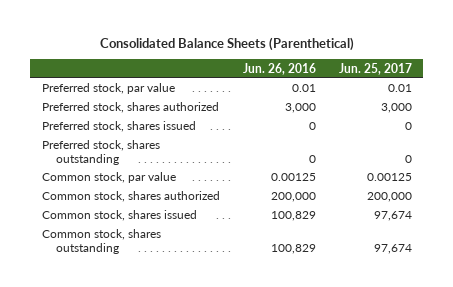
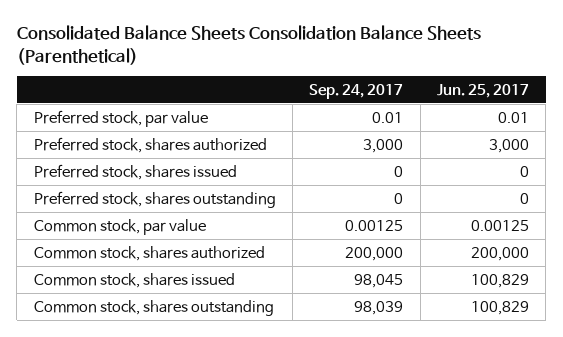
- Consolidated Balance Sheets (Parenthetical)
+ Consolidated Balance Sheets Consolidation Balance Sheets (Parenthetical)
- | Jun. 26, 2016 | Jun. 25, 2017
+ | Sep. 24, 2017 | Jun. 25, 2017
- Common stock, shares issued | 100,829 | 97,674
- Common stock, shares outstanding | 100,829 | 97,674
+ Common stock, shares issued | 98,045 | 100,829
+ Common stock, shares outstanding | 98,039 | 100,829

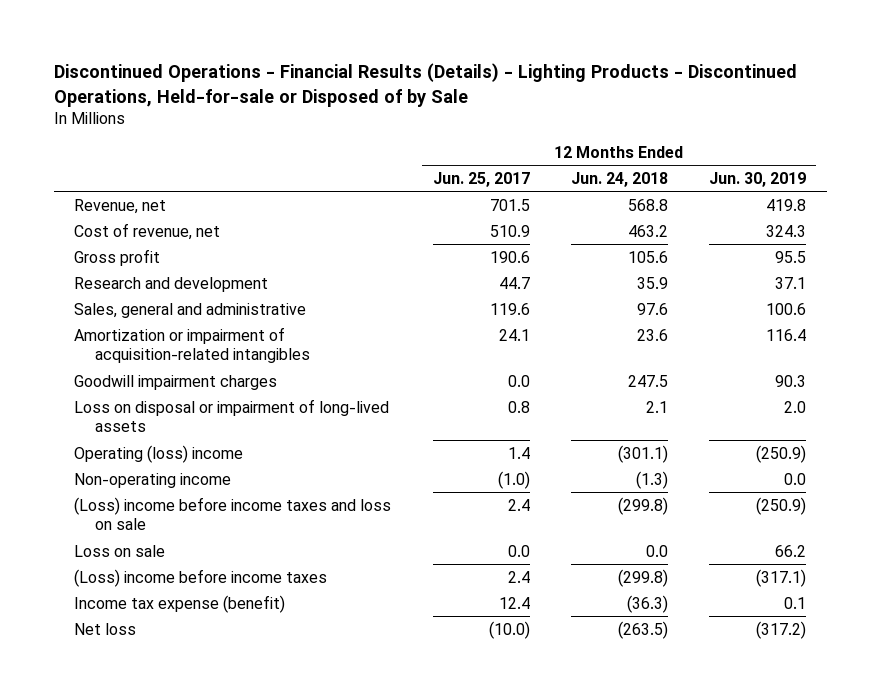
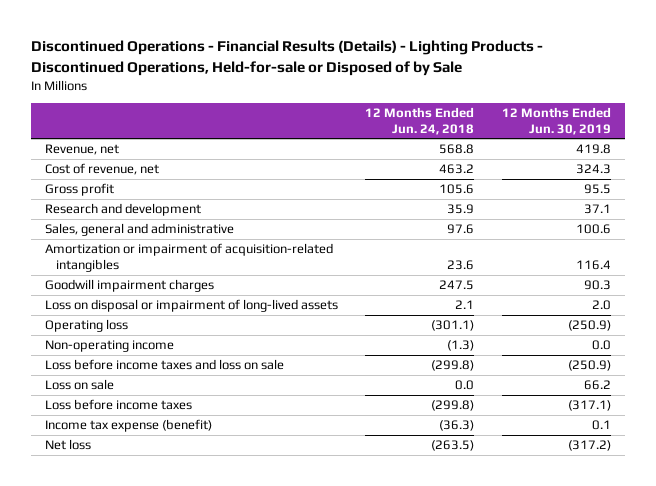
- | 12 Months Ended Jun. 25, 2017 | 12 Months Ended Jun. 24, 2018 | 12 Months Ended Jun. 30, 2019
+ | 12 Months Ended Jun. 24, 2018 | 12 Months Ended Jun. 30, 2019
- Operating (loss) income | 1.4 | (301.1) | (250.9)
+ Operating loss | (301.1) | (250.9)
- (Loss) income before income taxes and loss on sale | 2.4 | (299.8) | (250.9)
+ Loss before income taxes and loss on sale | (299.8) | (250.9)
- (Loss) income before income taxes | 2.4 | (299.8) | (317.1)
+ Loss before income taxes | (299.8) | (317.1)

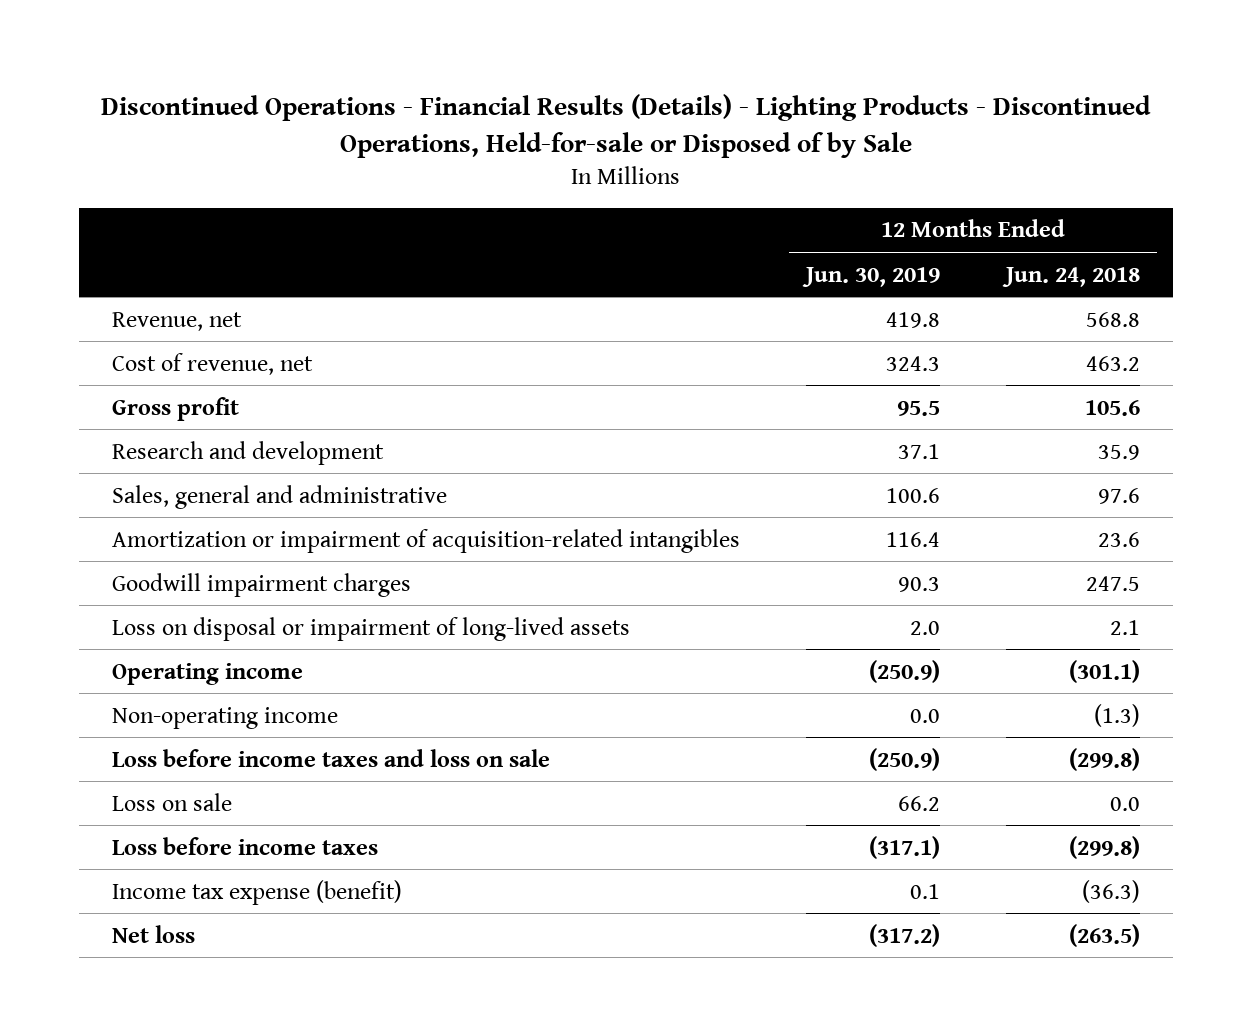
- | 12 Months Ended Jun. 24, 2018 | 12 Months Ended Jun. 30, 2019
+ | 12 Months Ended Jun. 30, 2019 | 12 Months Ended Jun. 24, 2018
- Operating loss | (301.1) | (250.9)
+ Operating income | (250.9) | (301.1)

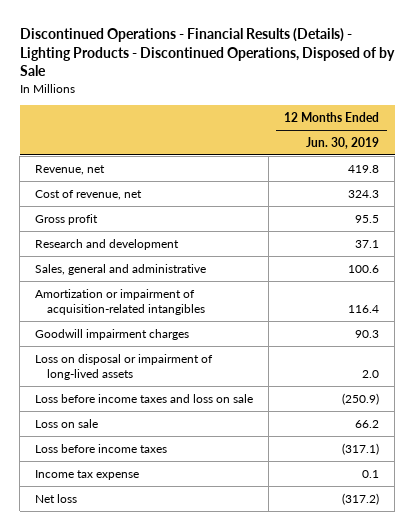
- Discontinued Operations - Financial Results (Details) - Lighting Products - Discontinued Operations, Held-for-sale or Disposed of by Sale
+ Discontinued Operations - Financial Results (Details) - Lighting Products - Discontinued Operations, Disposed of by Sale
- | 12 Months Ended Jun. 30, 2019 | 12 Months Ended Jun. 24, 2018
+ | 12 Months Ended Jun. 30, 2019
- Operating income | (250.9) | (301.1)
- Non-operating income | 0.0 | (1.3)
- Income tax expense (benefit) | 0.1 | (36.3)
+ Income tax expense | 0.1

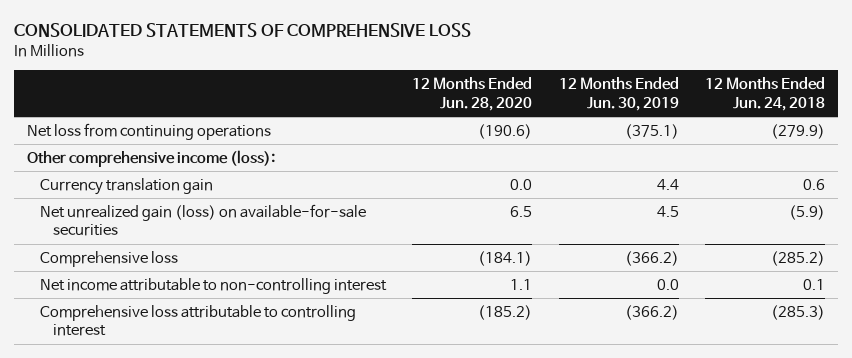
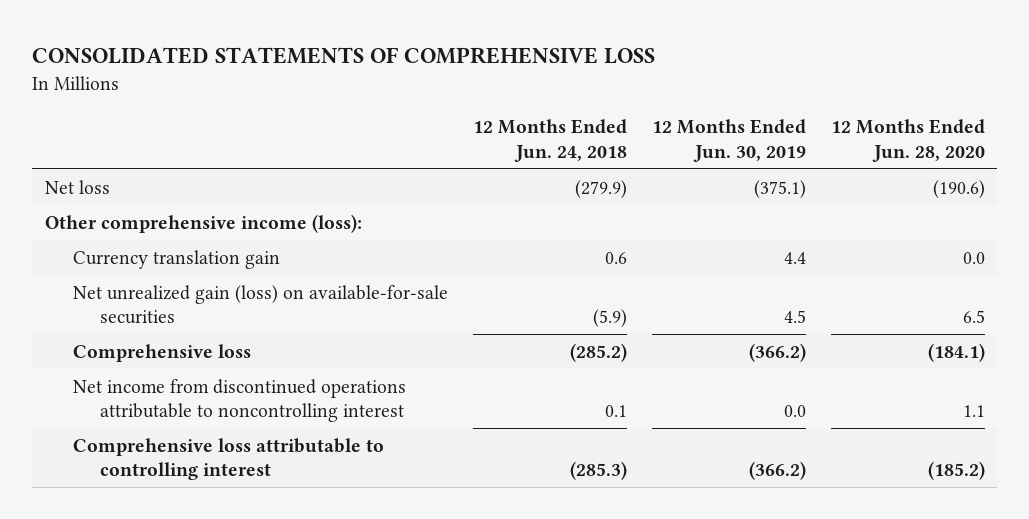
- | 12 Months Ended Jun. 28, 2020 | 12 Months Ended Jun. 30, 2019 | 12 Months Ended Jun. 24, 2018
+ | 12 Months Ended Jun. 24, 2018 | 12 Months Ended Jun. 30, 2019 | 12 Months Ended Jun. 28, 2020
- Net loss from continuing operations | (190.6) | (375.1) | (279.9)
+ Net loss | (279.9) | (375.1) | (190.6)
- Net income attributable to non-controlling interest | 1.1 | 0.0 | 0.1
+ Net income from discontinued operations attributable to noncontrolling interest | 0.1 | 0.0 | 1.1

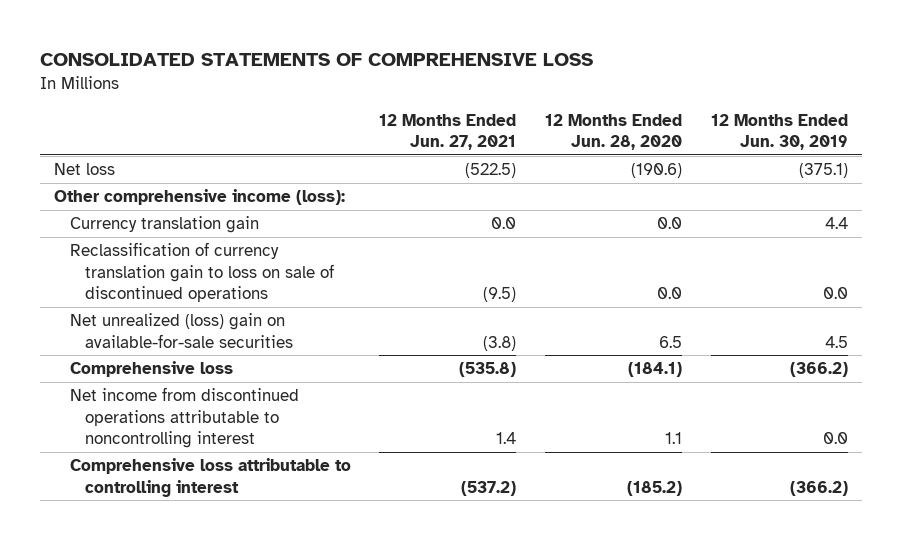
- | 12 Months Ended Jun. 24, 2018 | 12 Months Ended Jun. 30, 2019 | 12 Months Ended Jun. 28, 2020
+ | 12 Months Ended Jun. 27, 2021 | 12 Months Ended Jun. 28, 2020 | 12 Months Ended Jun. 30, 2019
- Net unrealized gain (loss) on available-for-sale securities | (5.9) | 4.5 | 6.5
+ Reclassification of currency translation gain to loss on sale of discontinued operations | (9.5) | 0.0 | 0.0
+ Net unrealized (loss) gain on available-for-sale securities | (3.8) | 6.5 | 4.5

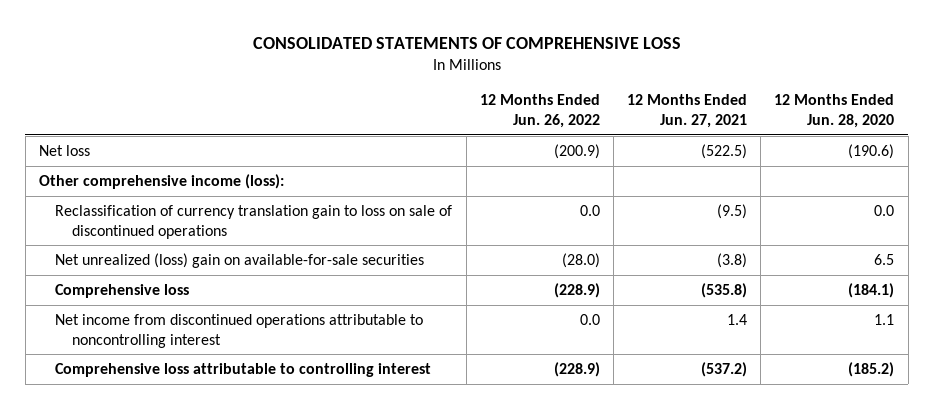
- | 12 Months Ended Jun. 27, 2021 | 12 Months Ended Jun. 28, 2020 | 12 Months Ended Jun. 30, 2019
+ | 12 Months Ended Jun. 26, 2022 | 12 Months Ended Jun. 27, 2021 | 12 Months Ended Jun. 28, 2020
- Currency translation gain | 0.0 | 0.0 | 4.4

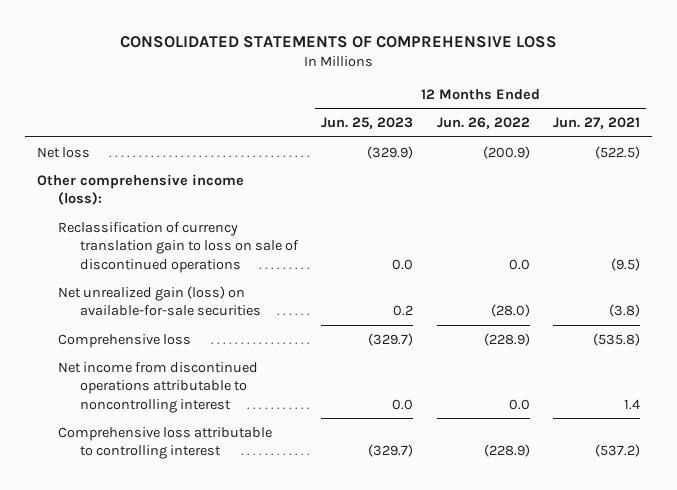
- | 12 Months Ended Jun. 26, 2022 | 12 Months Ended Jun. 27, 2021 | 12 Months Ended Jun. 28, 2020
+ | 12 Months Ended Jun. 25, 2023 | 12 Months Ended Jun. 26, 2022 | 12 Months Ended Jun. 27, 2021
- Net unrealized (loss) gain on available-for-sale securities | (28.0) | (3.8) | 6.5
+ Net unrealized gain (loss) on available-for-sale securities | 0.2 | (28.0) | (3.8)

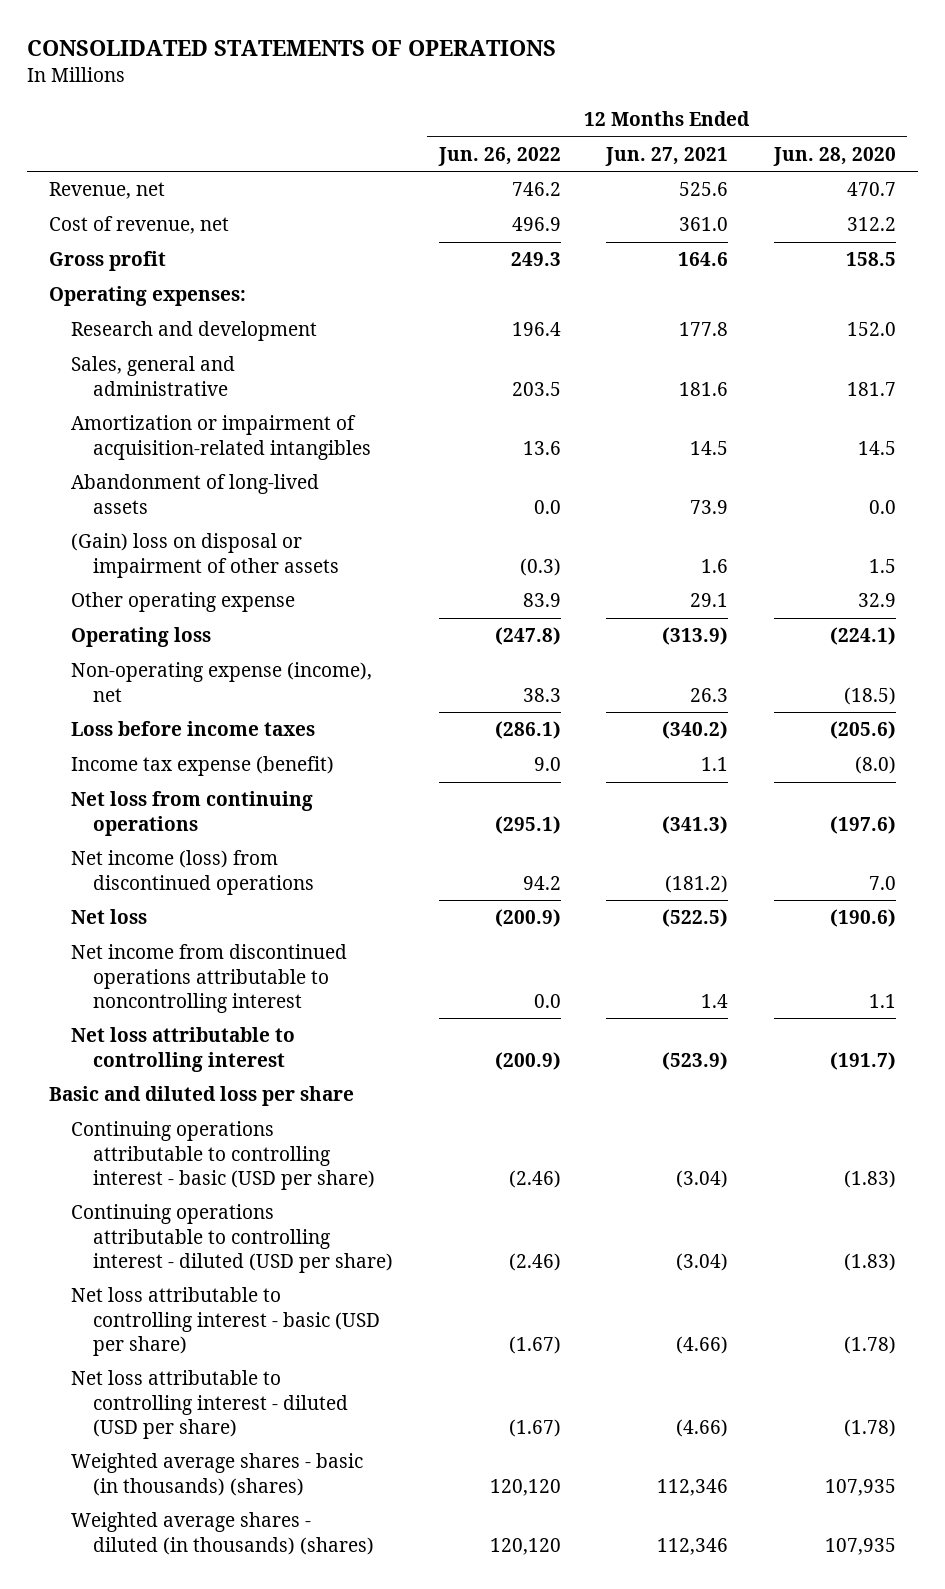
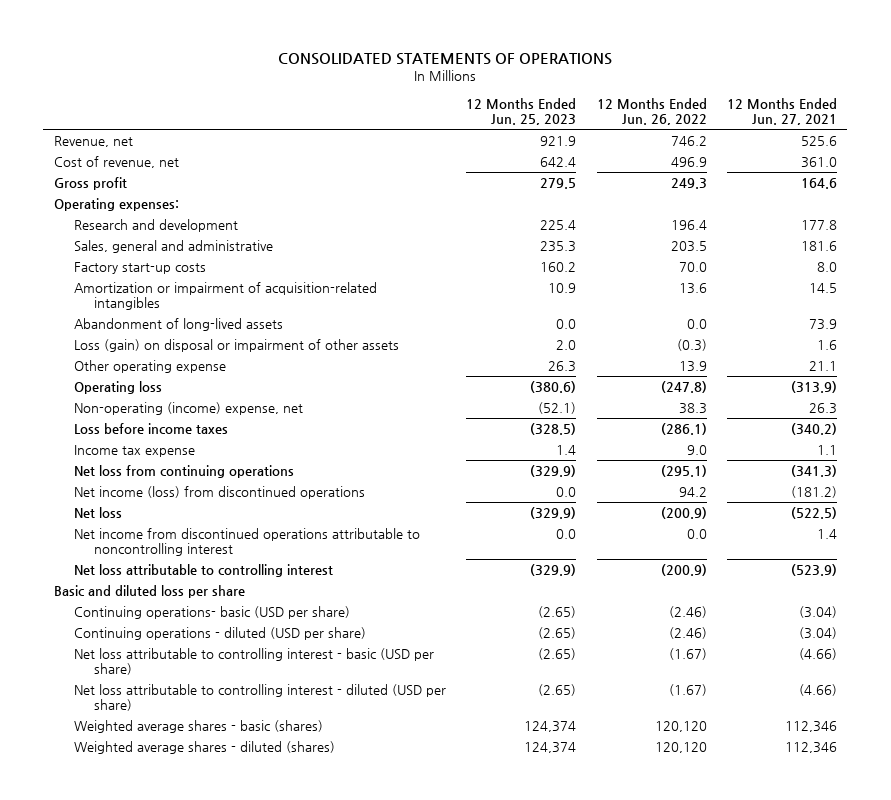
- | 12 Months Ended Jun. 26, 2022 | 12 Months Ended Jun. 27, 2021 | 12 Months Ended Jun. 28, 2020
+ | 12 Months Ended Jun. 25, 2023 | 12 Months Ended Jun. 26, 2022 | 12 Months Ended Jun. 27, 2021
+ Factory start-up costs | 160.2 | 70.0 | 8.0
- (Gain) loss on disposal or impairment of other assets | (0.3) | 1.6 | 1.5
- Other operating expense | 83.9 | 29.1 | 32.9
+ Loss (gain) on disposal or impairment of other assets | 2.0 | (0.3) | 1.6
+ Other operating expense | 26.3 | 13.9 | 21.1
- Non-operating expense (income), net | 38.3 | 26.3 | (18.5)
+ Non-operating (income) expense, net | (52.1) | 38.3 | 26.3
- Income tax expense (benefit) | 9.0 | 1.1 | (8.0)
+ Income tax expense | 1.4 | 9.0 | 1.1
- Continuing operations attributable to controlling interest - basic (USD per share) | (2.46) | (3.04) | (1.83)
- Continuing operations attributable to controlling interest - diluted (USD per share) | (2.46) | (3.04) | (1.83)
+ Continuing operations- basic (USD per share) | (2.65) | (2.46) | (3.04)
+ Continuing operations - diluted (USD per share) | (2.65) | (2.46) | (3.04)
- Weighted average shares - basic (in thousands) (shares) | 120,120 | 112,346 | 107,935
- Weighted average shares - diluted (in thousands) (shares) | 120,120 | 112,346 | 107,935
+ Weighted average shares - basic (shares) | 124,374 | 120,120 | 112,346
+ Weighted average shares - diluted (shares) | 124,374 | 120,120 | 112,346

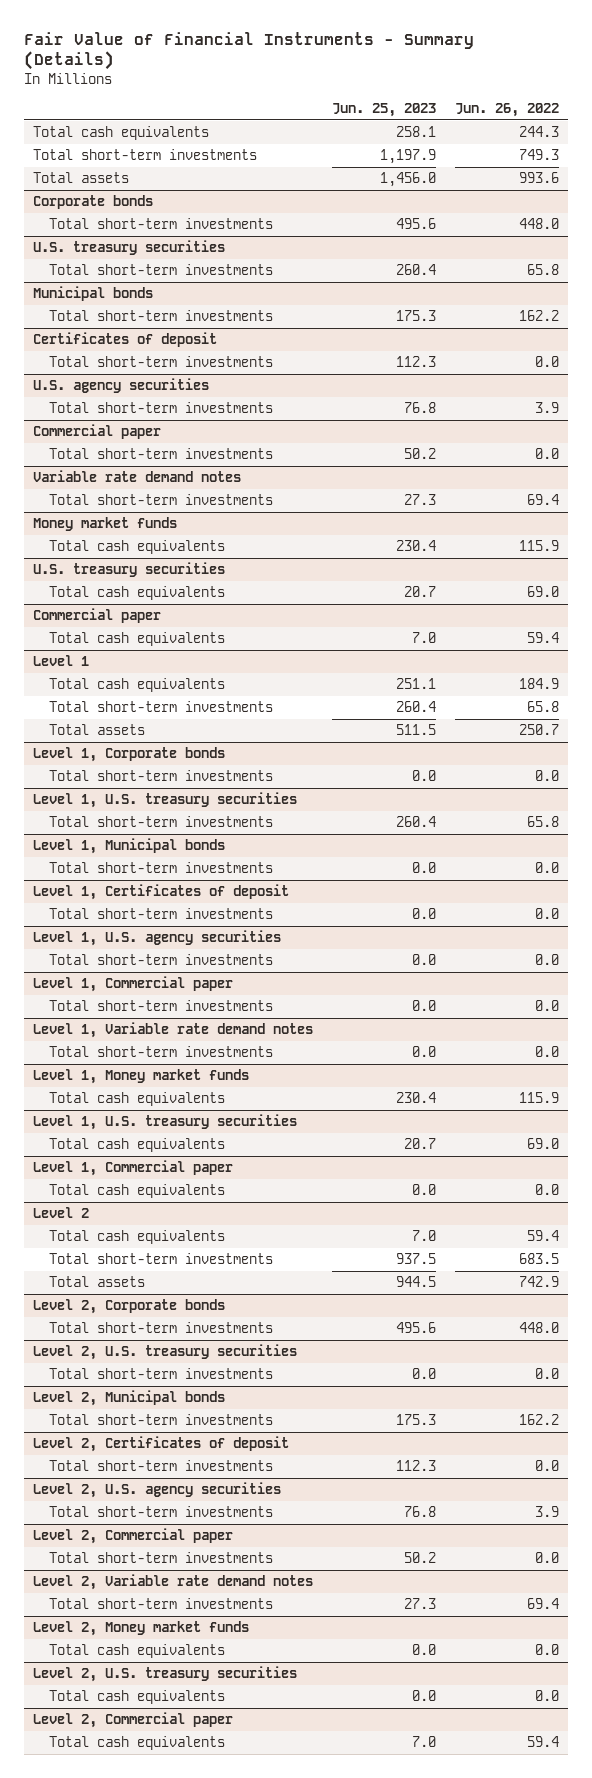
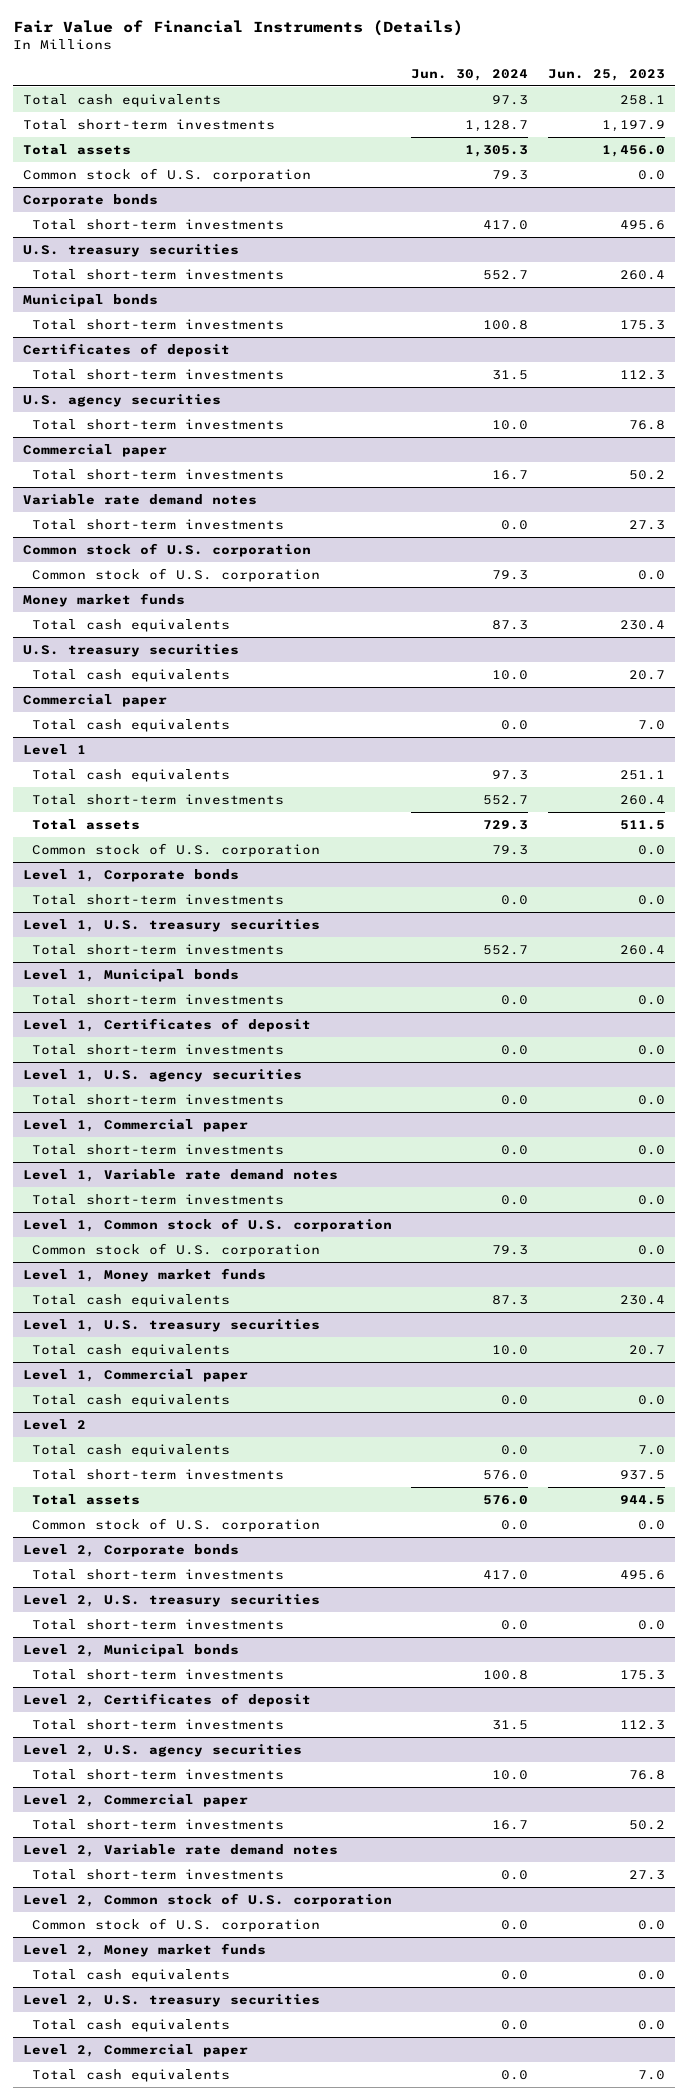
- Fair Value of Financial Instruments - Summary (Details)
+ Fair Value of Financial Instruments (Details)
- | Jun. 25, 2023 | Jun. 26, 2022
+ | Jun. 30, 2024 | Jun. 25, 2023
+ Common stock of U.S. corporation | 79.3 | 0.0
+ Common stock of U.S. corporation
+ Common stock of U.S. corporation | 79.3 | 0.0
@ Level 1
+ Common stock of U.S. corporation | 79.3 | 0.0
+ Level 1, Common stock of U.S. corporation
+ Common stock of U.S. corporation | 79.3 | 0.0
@ Level 2
+ Common stock of U.S. corporation | 0.0 | 0.0
+ Level 2, Common stock of U.S. corporation
+ Common stock of U.S. corporation | 0.0 | 0.0

